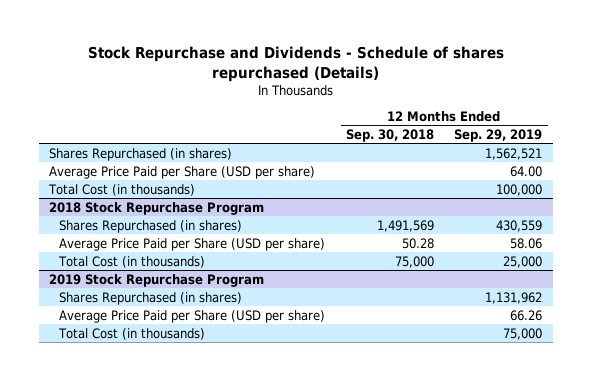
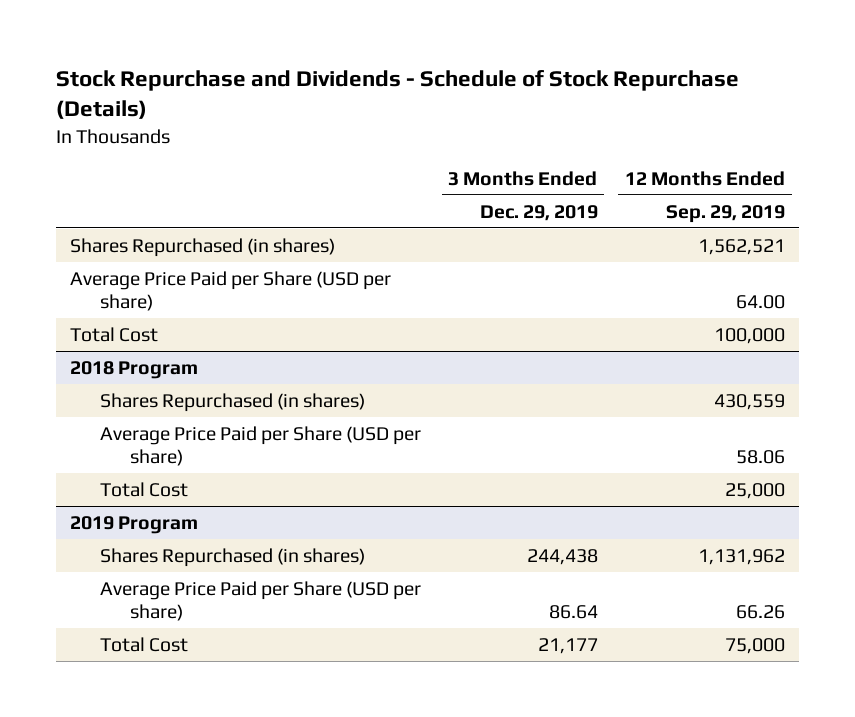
- Stock Repurchase and Dividends - Schedule of shares repurchased (Details)
+ Stock Repurchase and Dividends - Schedule of Stock Repurchase (Details)
- | 12 Months Ended Sep. 30, 2018 | 12 Months Ended Sep. 29, 2019
+ | 3 Months Ended Dec. 29, 2019 | 12 Months Ended Sep. 29, 2019
- Total Cost (in thousands) | | 100,000
- 2018 Stock Repurchase Program
+ Total Cost | | 100,000
+ 2018 Program
- Total Cost (in thousands) | 75,000 | 25,000
- 2019 Stock Repurchase Program
+ Total Cost | | 25,000
+ 2019 Program
- Total Cost (in thousands) | | 75,000
+ Total Cost | 21,177 | 75,000

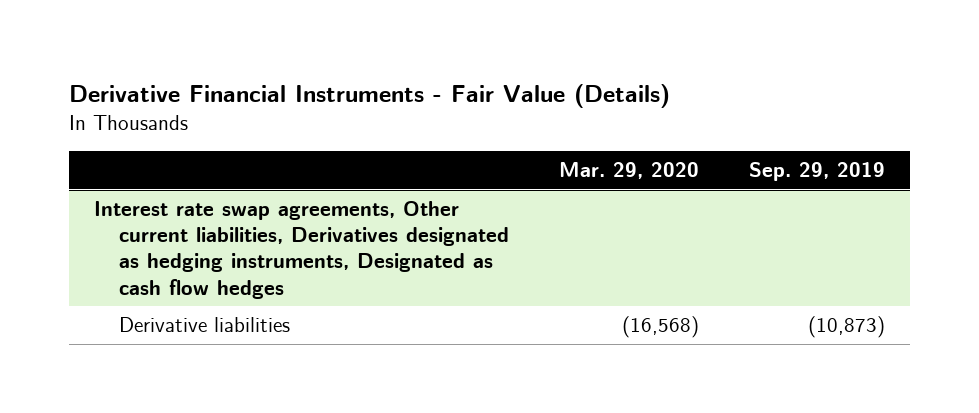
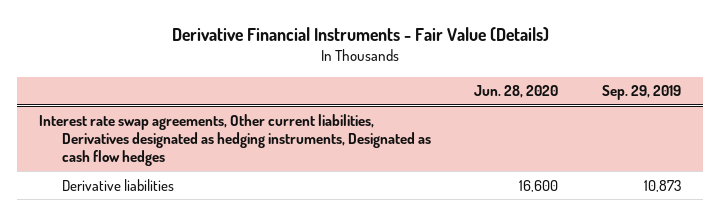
- | Mar. 29, 2020 | Sep. 29, 2019
+ | Jun. 28, 2020 | Sep. 29, 2019
@ Interest rate swap agreements, Other current liabilities, Derivatives designated as hedging instruments, Designated as cash flow hedges
- Derivative liabilities | (16,568) | (10,873)
+ Derivative liabilities | 16,600 | 10,873

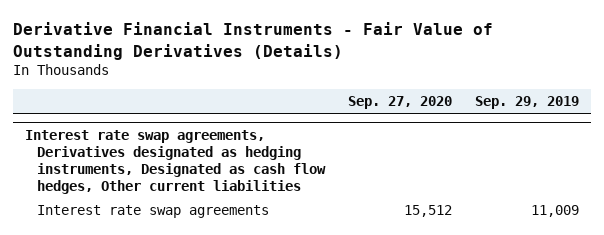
- Derivative Financial Instruments - Fair Value (Details)
+ Derivative Financial Instruments - Fair Value of Outstanding Derivatives (Details)
- | Jun. 28, 2020 | Sep. 29, 2019
+ | Sep. 27, 2020 | Sep. 29, 2019
- Interest rate swap agreements, Other current liabilities, Derivatives designated as hedging instruments, Designated as cash flow hedges
- Derivative liabilities | 16,600 | 10,873
+ Interest rate swap agreements, Derivatives designated as hedging instruments, Designated as cash flow hedges, Other current liabilities
+ Interest rate swap agreements | 15,512 | 11,009

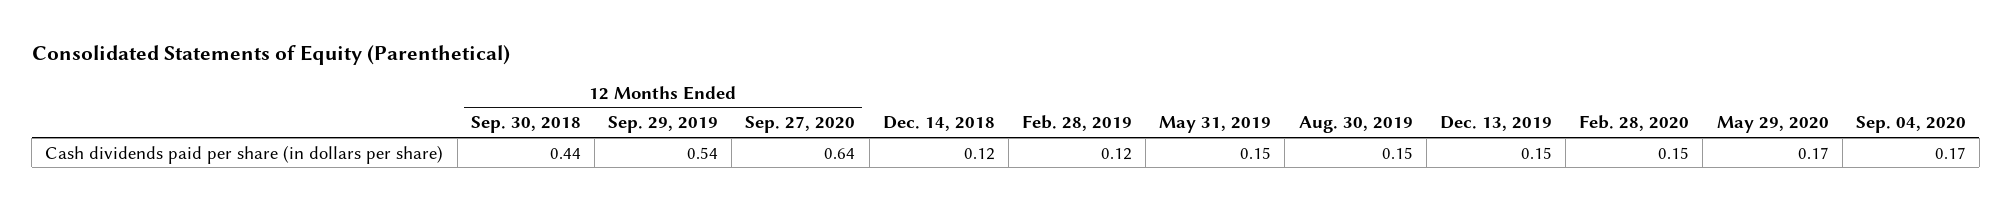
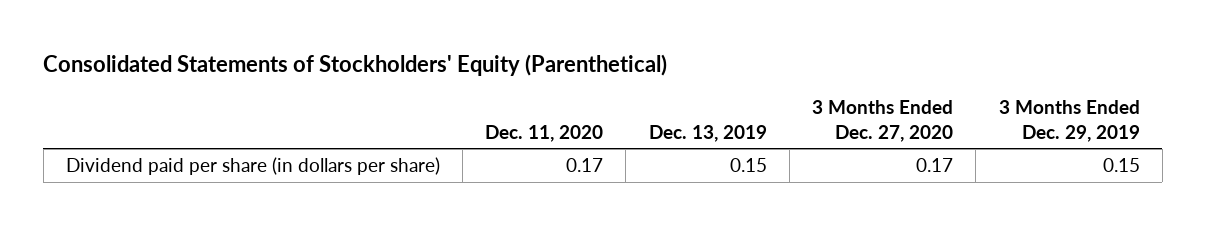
- Consolidated Statements of Equity (Parenthetical)
+ Consolidated Statements of Stockholders' Equity (Parenthetical)
- | 12 Months Ended Sep. 30, 2018 | 12 Months Ended Sep. 29, 2019 | 12 Months Ended Sep. 27, 2020 | Dec. 14, 2018 | Feb. 28, 2019 | May 31, 2019 | Aug. 30, 2019 | Dec. 13, 2019 | Feb. 28, 2020 | May 29, 2020 | Sep. 04, 2020
+ | Dec. 11, 2020 | Dec. 13, 2019 | 3 Months Ended Dec. 27, 2020 | 3 Months Ended Dec. 29, 2019
- Cash dividends paid per share (in dollars per share) | 0.44 | 0.54 | 0.64 | 0.12 | 0.12 | 0.15 | 0.15 | 0.15 | 0.15 | 0.17 | 0.17
+ Dividend paid per share (in dollars per share) | 0.17 | 0.15 | 0.17 | 0.15

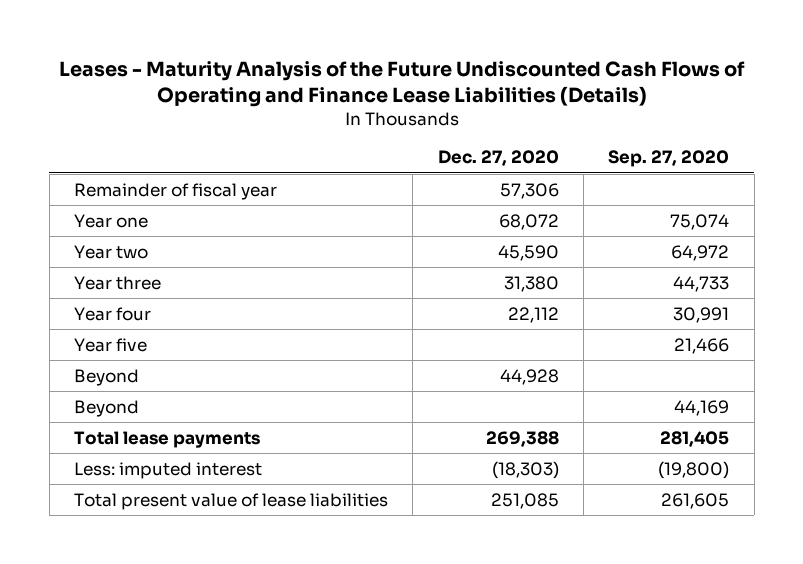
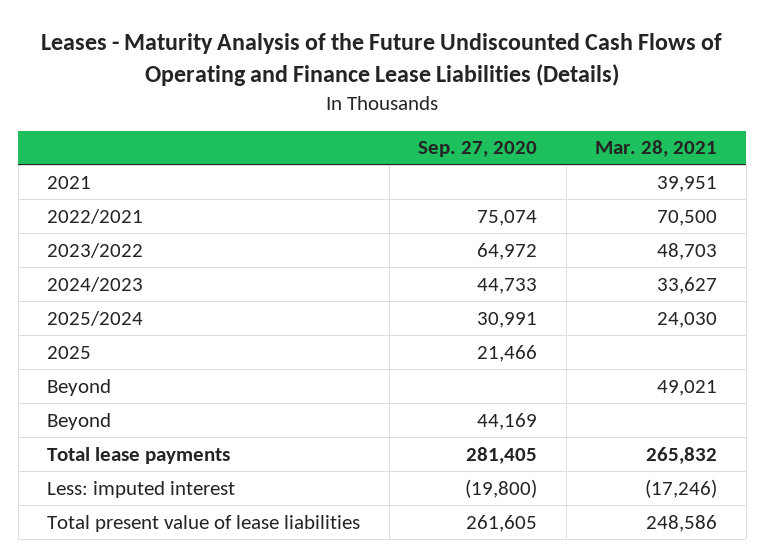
- | Dec. 27, 2020 | Sep. 27, 2020
+ | Sep. 27, 2020 | Mar. 28, 2021
- Remainder of fiscal year | 57,306 |
- Year one | 68,072 | 75,074
- Year two | 45,590 | 64,972
- Year three | 31,380 | 44,733
- Year four | 22,112 | 30,991
- Year five | | 21,466
+ 2021 | | 39,951
+ 2022/2021 | 75,074 | 70,500
+ 2023/2022 | 64,972 | 48,703
+ 2024/2023 | 44,733 | 33,627
+ 2025/2024 | 30,991 | 24,030
+ 2025 | 21,466 |

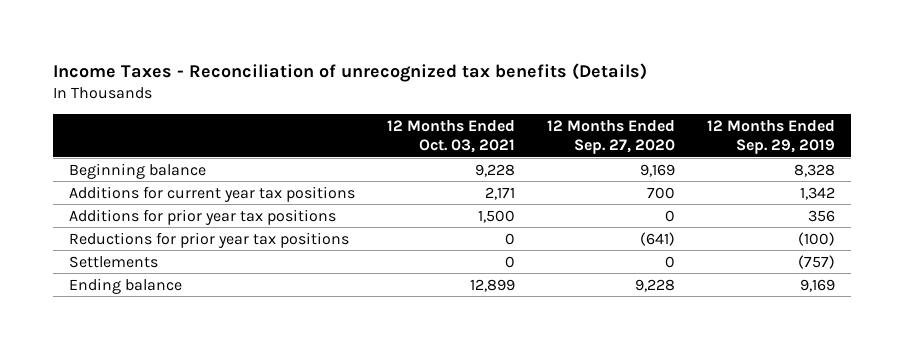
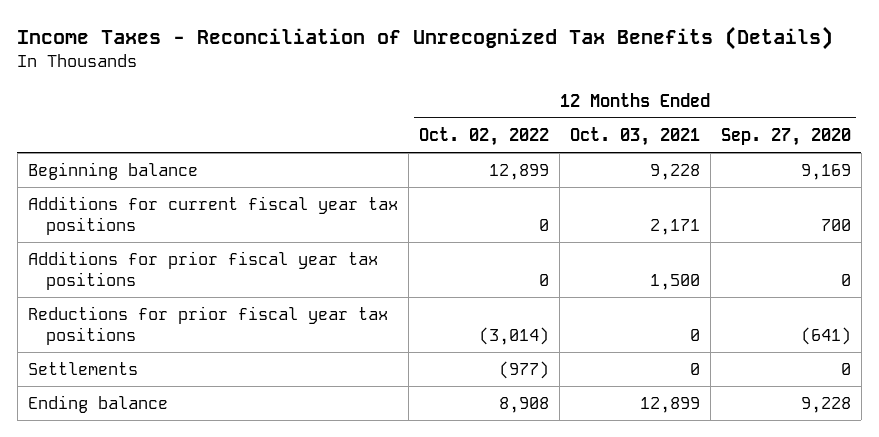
- Income Taxes - Reconciliation of unrecognized tax benefits (Details)
+ Income Taxes - Reconciliation of Unrecognized Tax Benefits (Details)
- | 12 Months Ended Oct. 03, 2021 | 12 Months Ended Sep. 27, 2020 | 12 Months Ended Sep. 29, 2019
+ | 12 Months Ended Oct. 02, 2022 | 12 Months Ended Oct. 03, 2021 | 12 Months Ended Sep. 27, 2020
- Additions for current year tax positions | 2,171 | 700 | 1,342
- Additions for prior year tax positions | 1,500 | 0 | 356
- Reductions for prior year tax positions | 0 | (641) | (100)
+ Additions for current fiscal year tax positions | 0 | 2,171 | 700
+ Additions for prior fiscal year tax positions | 0 | 1,500 | 0
+ Reductions for prior fiscal year tax positions | (3,014) | 0 | (641)

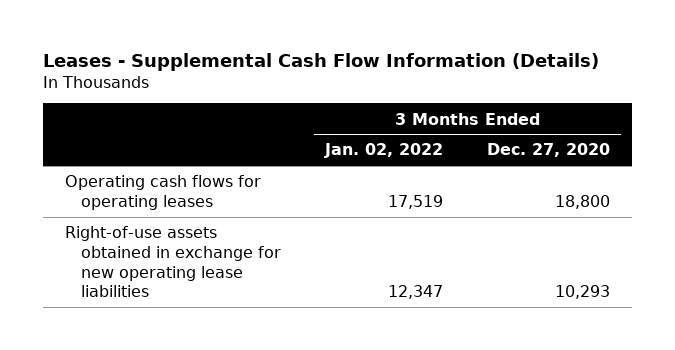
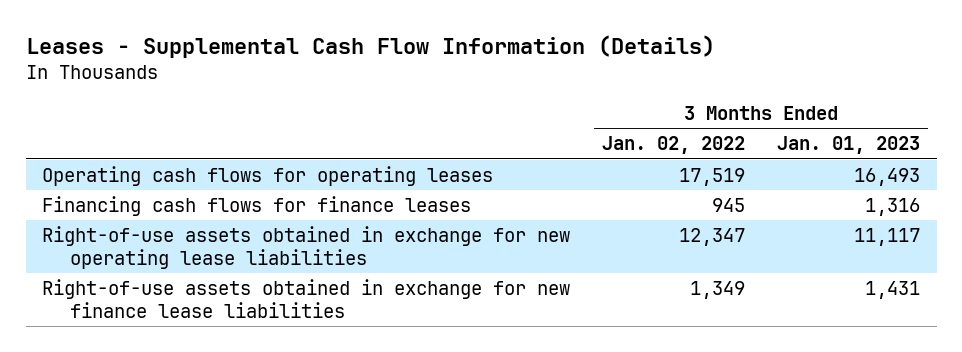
- | 3 Months Ended Jan. 02, 2022 | 3 Months Ended Dec. 27, 2020
+ | 3 Months Ended Jan. 02, 2022 | 3 Months Ended Jan. 01, 2023
+ Financing cash flows for finance leases | 945 | 1,316
+ Right-of-use assets obtained in exchange for new finance lease liabilities | 1,349 | 1,431

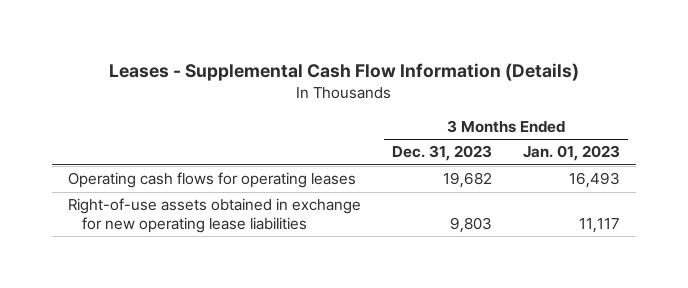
- | 3 Months Ended Jan. 02, 2022 | 3 Months Ended Jan. 01, 2023
+ | 3 Months Ended Dec. 31, 2023 | 3 Months Ended Jan. 01, 2023
- Financing cash flows for finance leases | 945 | 1,316
- Right-of-use assets obtained in exchange for new finance lease liabilities | 1,349 | 1,431

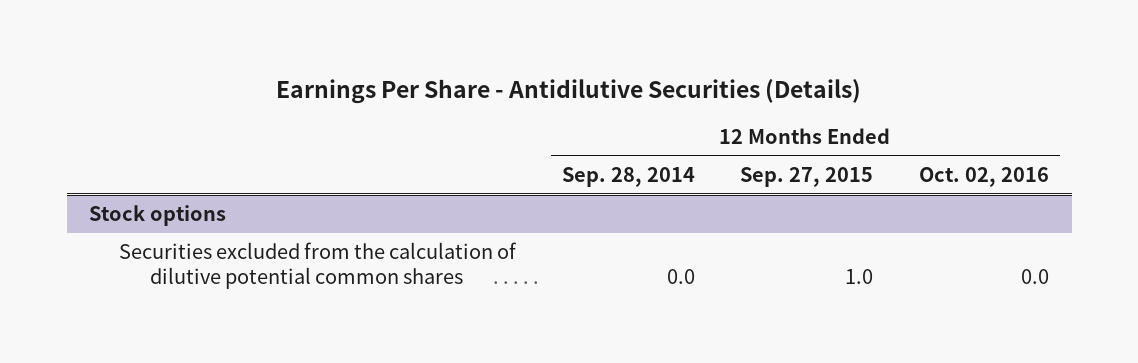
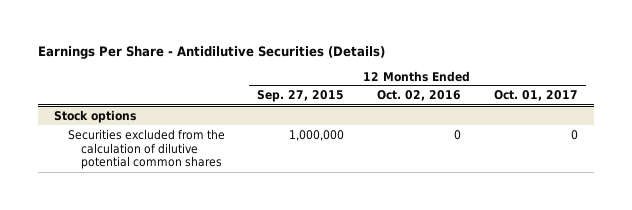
- | 12 Months Ended Sep. 28, 2014 | 12 Months Ended Sep. 27, 2015 | 12 Months Ended Oct. 02, 2016
+ | 12 Months Ended Sep. 27, 2015 | 12 Months Ended Oct. 02, 2016 | 12 Months Ended Oct. 01, 2017
@ Stock options
- Securities excluded from the calculation of dilutive potential common shares | 0.0 | 1.0 | 0.0
+ Securities excluded from the calculation of dilutive potential common shares | 1,000,000 | 0 | 0

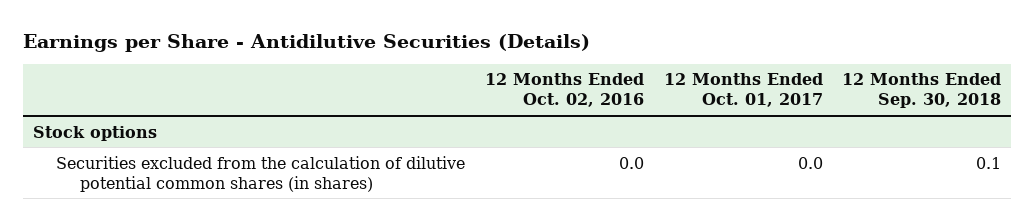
- Earnings Per Share - Antidilutive Securities (Details)
+ Earnings per Share - Antidilutive Securities (Details)
- | 12 Months Ended Sep. 27, 2015 | 12 Months Ended Oct. 02, 2016 | 12 Months Ended Oct. 01, 2017
+ | 12 Months Ended Oct. 02, 2016 | 12 Months Ended Oct. 01, 2017 | 12 Months Ended Sep. 30, 2018
@ Stock options
- Securities excluded from the calculation of dilutive potential common shares | 1,000,000 | 0 | 0
+ Securities excluded from the calculation of dilutive potential common shares (in shares) | 0.0 | 0.0 | 0.1

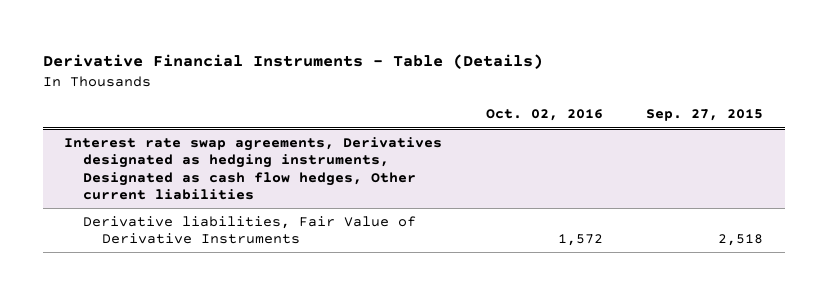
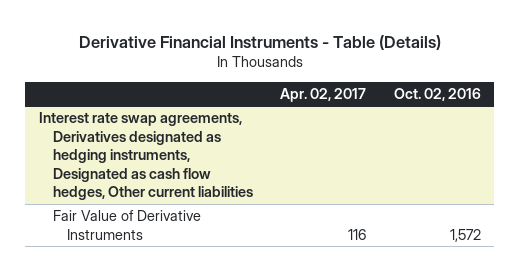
- | Oct. 02, 2016 | Sep. 27, 2015
+ | Apr. 02, 2017 | Oct. 02, 2016
@ Interest rate swap agreements, Derivatives designated as hedging instruments, Designated as cash flow hedges, Other current liabilities
- Derivative liabilities, Fair Value of Derivative Instruments | 1,572 | 2,518
+ Fair Value of Derivative Instruments | 116 | 1,572

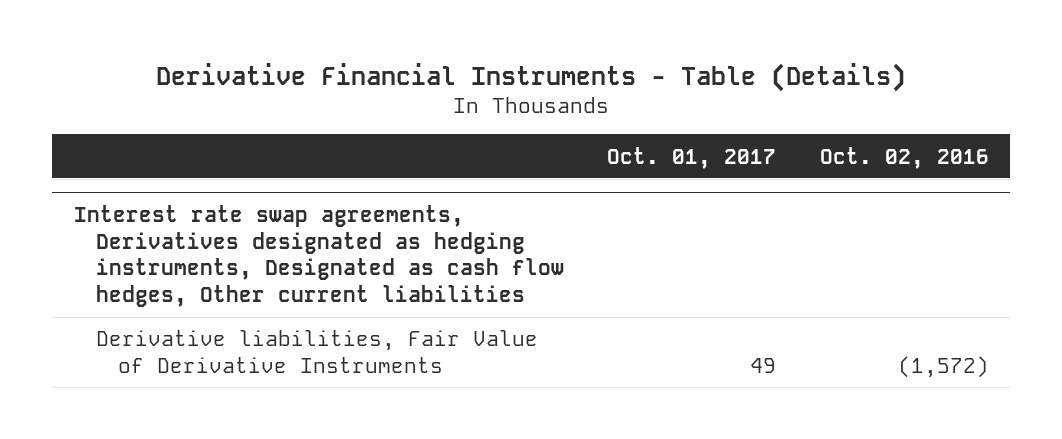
- | Apr. 02, 2017 | Oct. 02, 2016
+ | Oct. 01, 2017 | Oct. 02, 2016
@ Interest rate swap agreements, Derivatives designated as hedging instruments, Designated as cash flow hedges, Other current liabilities
- Fair Value of Derivative Instruments | 116 | 1,572
+ Derivative liabilities, Fair Value of Derivative Instruments | 49 | (1,572)

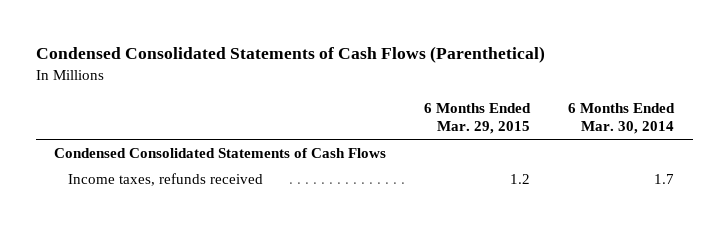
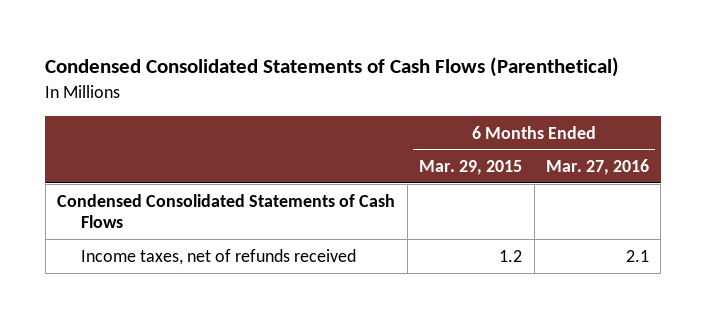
- | 6 Months Ended Mar. 29, 2015 | 6 Months Ended Mar. 30, 2014
+ | 6 Months Ended Mar. 29, 2015 | 6 Months Ended Mar. 27, 2016
- Income taxes, refunds received | 1.2 | 1.7
+ Income taxes, net of refunds received | 1.2 | 2.1

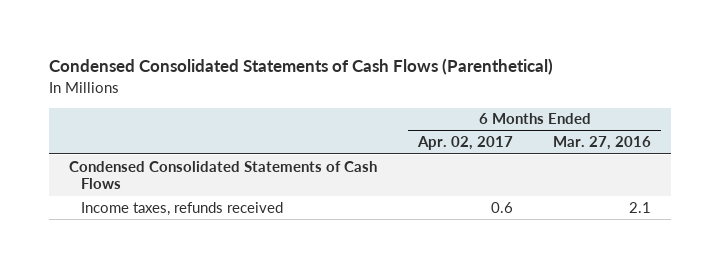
- | 6 Months Ended Mar. 29, 2015 | 6 Months Ended Mar. 27, 2016
+ | 6 Months Ended Apr. 02, 2017 | 6 Months Ended Mar. 27, 2016
- Income taxes, net of refunds received | 1.2 | 2.1
+ Income taxes, refunds received | 0.6 | 2.1

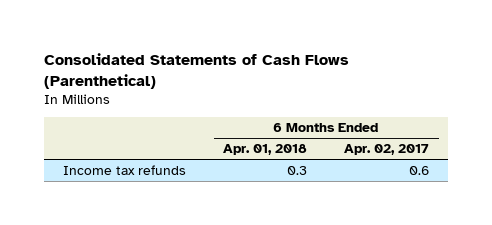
- Condensed Consolidated Statements of Cash Flows (Parenthetical)
+ Consolidated Statements of Cash Flows (Parenthetical)
- | 6 Months Ended Apr. 02, 2017 | 6 Months Ended Mar. 27, 2016
+ | 6 Months Ended Apr. 01, 2018 | 6 Months Ended Apr. 02, 2017
- Condensed Consolidated Statements of Cash Flows
- Income taxes, refunds received | 0.6 | 2.1
+ Income tax refunds | 0.3 | 0.6

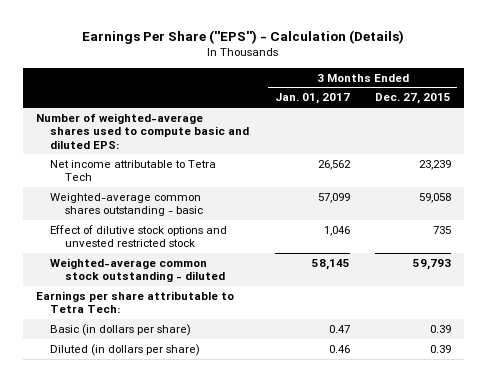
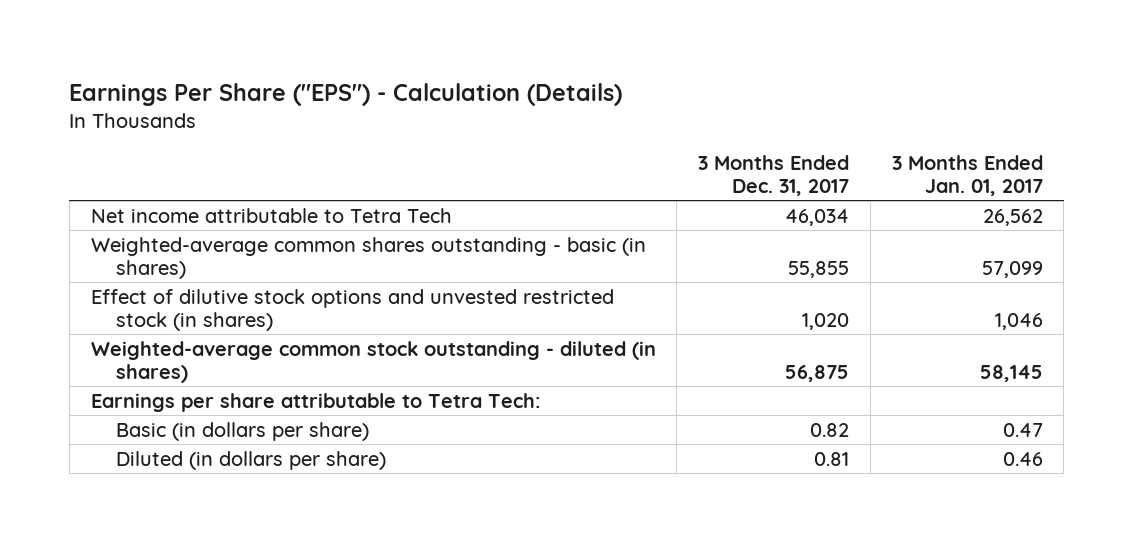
- Earnings Per Share (''EPS'') - Calculation (Details)
+ Earnings Per Share ("EPS") - Calculation (Details)
- | 3 Months Ended Jan. 01, 2017 | 3 Months Ended Dec. 27, 2015
+ | 3 Months Ended Dec. 31, 2017 | 3 Months Ended Jan. 01, 2017
- Number of weighted-average shares used to compute basic and diluted EPS:
- Weighted-average common shares outstanding - basic | 57,099 | 59,058
- Effect of dilutive stock options and unvested restricted stock | 1,046 | 735
- Weighted-average common stock outstanding - diluted | 58,145 | 59,793
+ Weighted-average common shares outstanding - basic (in shares) | 55,855 | 57,099
+ Effect of dilutive stock options and unvested restricted stock (in shares) | 1,020 | 1,046
+ Weighted-average common stock outstanding - diluted (in shares) | 56,875 | 58,145

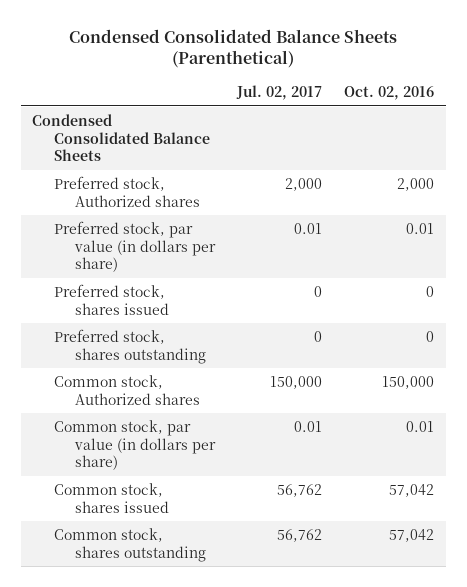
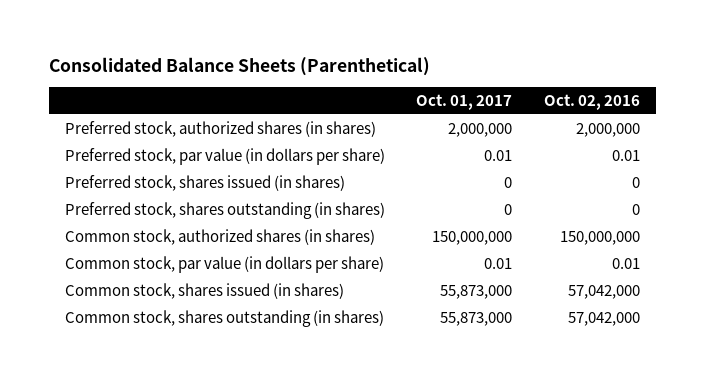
- Condensed Consolidated Balance Sheets (Parenthetical)
+ Consolidated Balance Sheets (Parenthetical)
- | Jul. 02, 2017 | Oct. 02, 2016
+ | Oct. 01, 2017 | Oct. 02, 2016
- Condensed Consolidated Balance Sheets
- Preferred stock, Authorized shares | 2,000 | 2,000
+ Preferred stock, authorized shares (in shares) | 2,000,000 | 2,000,000
- Preferred stock, shares issued | 0 | 0
- Preferred stock, shares outstanding | 0 | 0
- Common stock, Authorized shares | 150,000 | 150,000
+ Preferred stock, shares issued (in shares) | 0 | 0
+ Preferred stock, shares outstanding (in shares) | 0 | 0
+ Common stock, authorized shares (in shares) | 150,000,000 | 150,000,000
- Common stock, shares issued | 56,762 | 57,042
- Common stock, shares outstanding | 56,762 | 57,042
+ Common stock, shares issued (in shares) | 55,873,000 | 57,042,000
+ Common stock, shares outstanding (in shares) | 55,873,000 | 57,042,000

